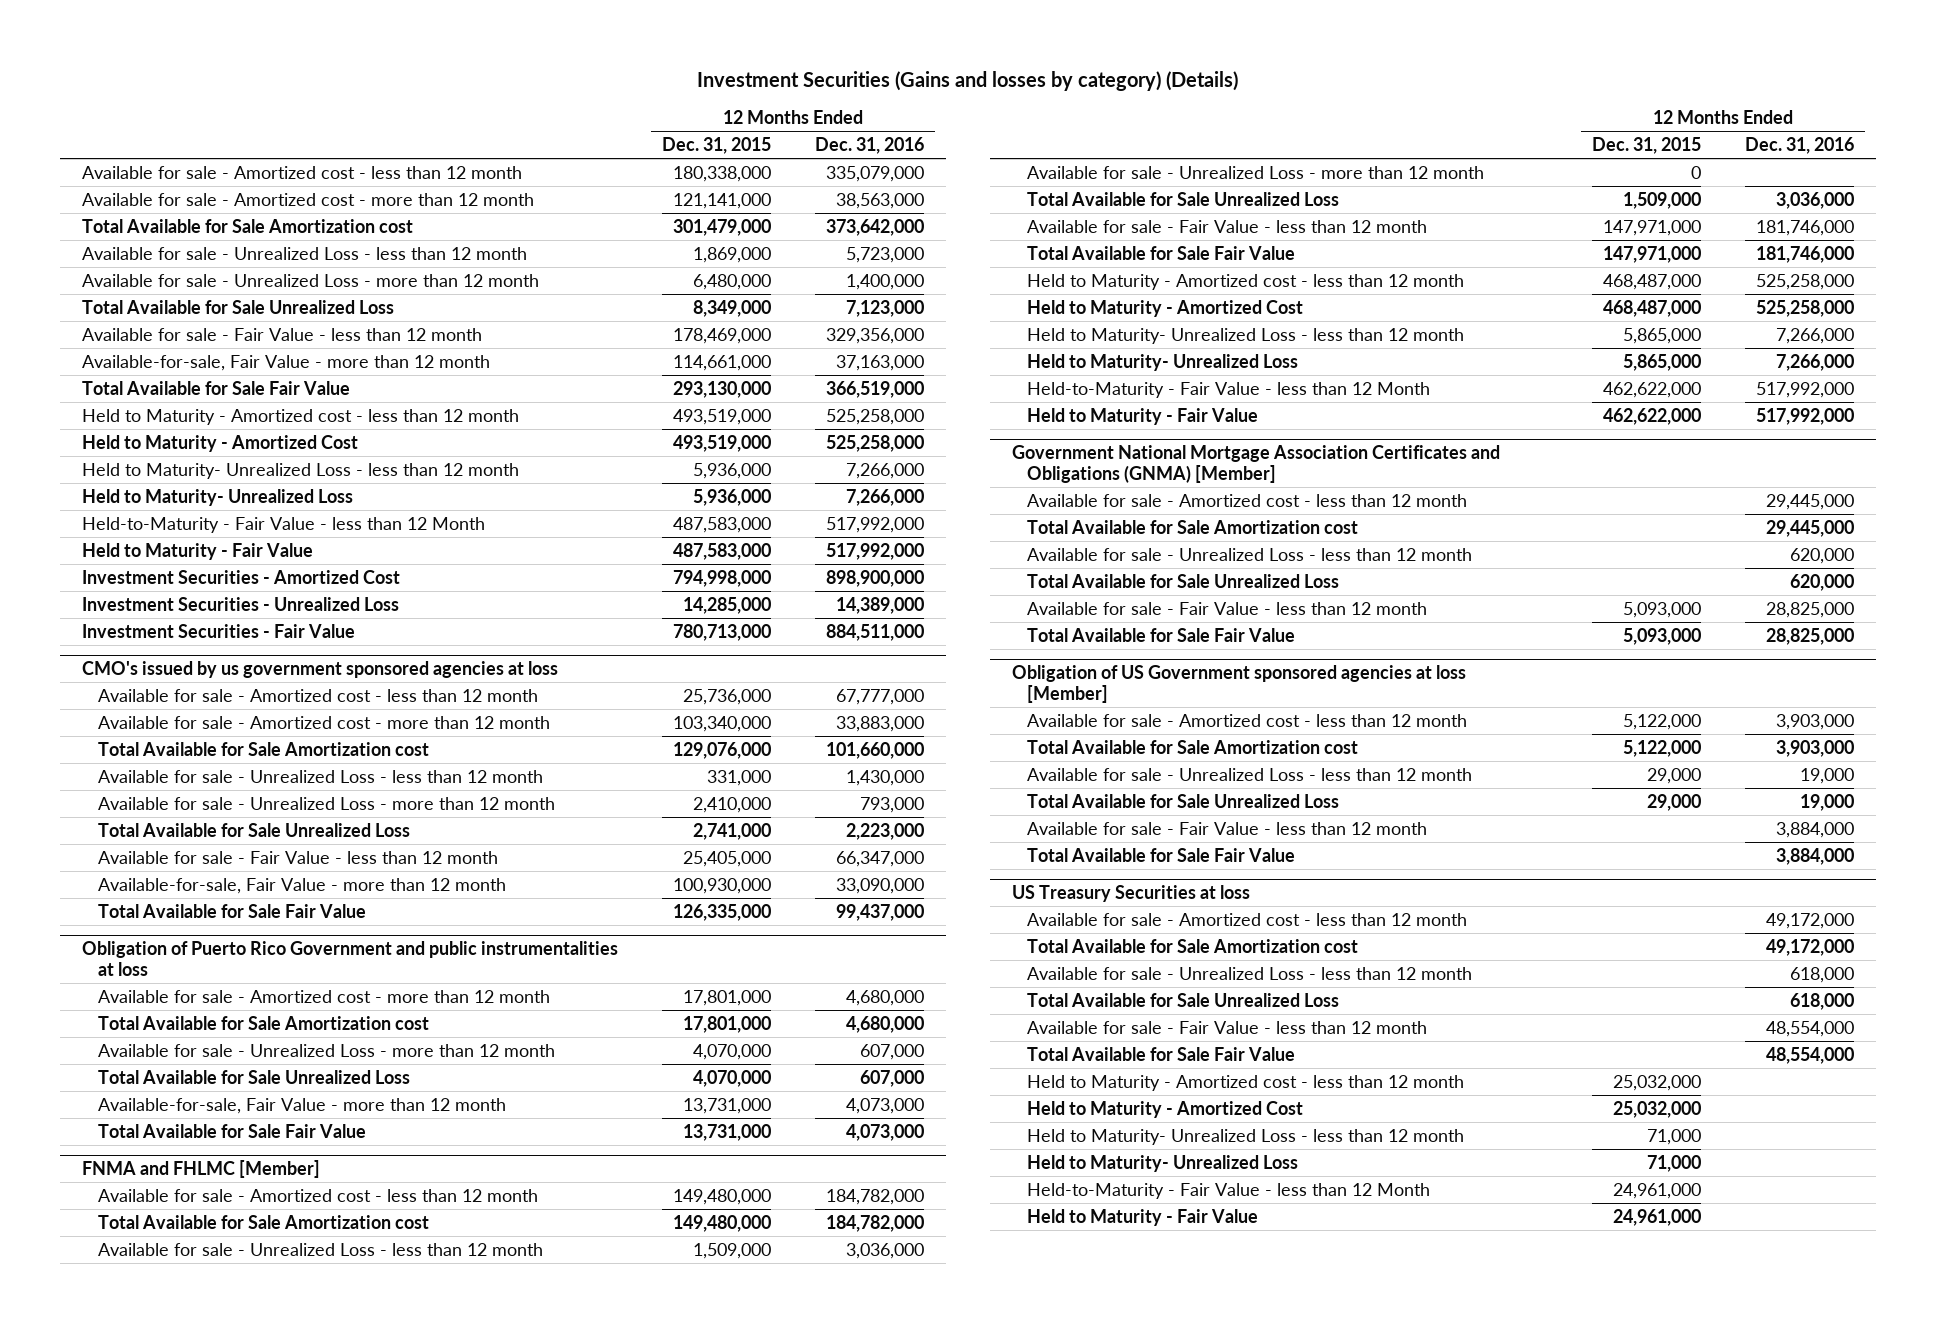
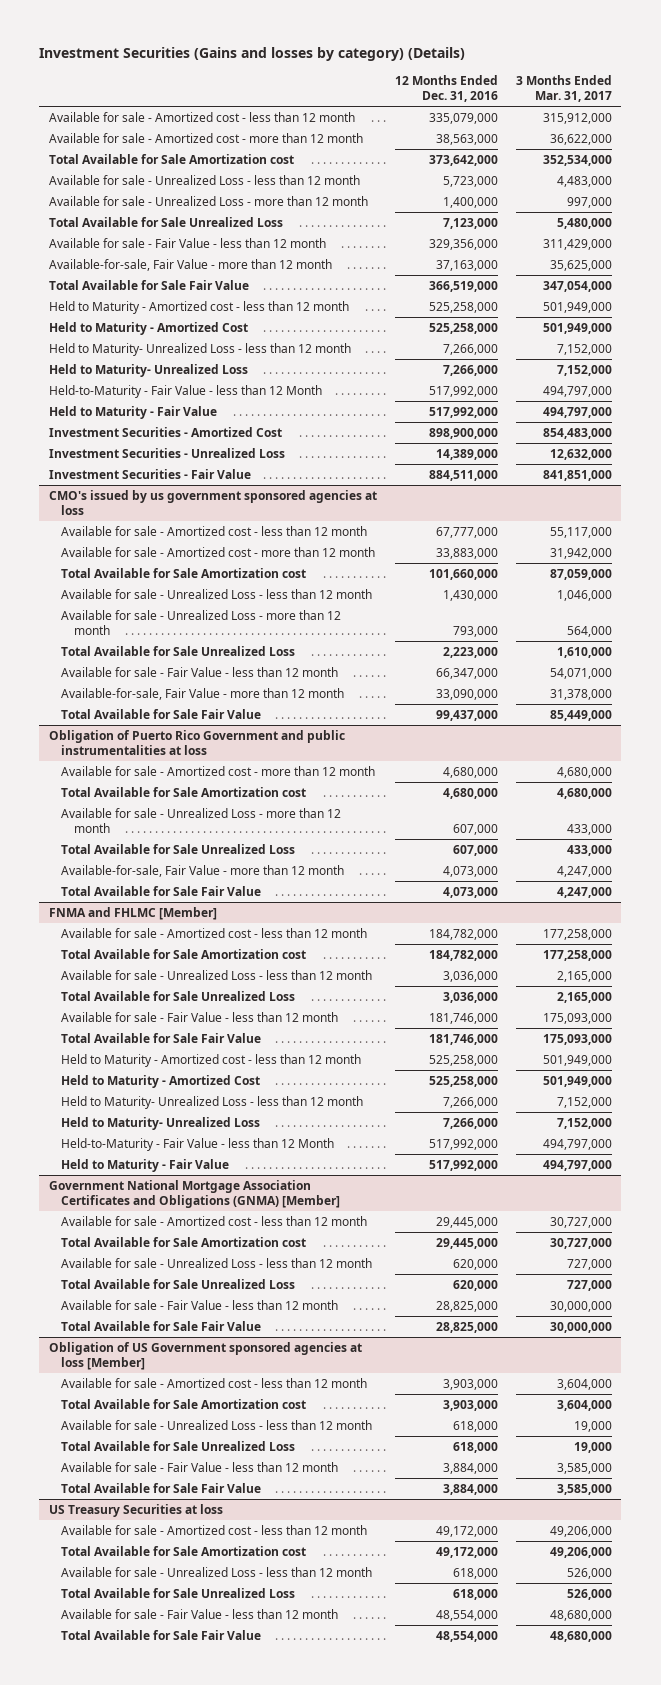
- | 12 Months Ended Dec. 31, 2015 | 12 Months Ended Dec. 31, 2016
+ | 12 Months Ended Dec. 31, 2016 | 3 Months Ended Mar. 31, 2017
@ FNMA and FHLMC [Member]
- Available for sale - Unrealized Loss - more than 12 month | 0 |
@ Obligation of US Government sponsored agencies at loss [Member]
- Available for sale - Unrealized Loss - less than 12 month | 29,000 | 19,000
- Total Available for Sale Unrealized Loss | 29,000 | 19,000
+ Available for sale - Unrealized Loss - less than 12 month | 618,000 | 19,000
+ Total Available for Sale Unrealized Loss | 618,000 | 19,000
@ US Treasury Securities at loss
- Held to Maturity - Amortized cost - less than 12 month | 25,032,000 |
- Held to Maturity - Amortized Cost | 25,032,000 |
- Held to Maturity- Unrealized Loss - less than 12 month | 71,000 |
- Held to Maturity- Unrealized Loss | 71,000 |
- Held-to-Maturity - Fair Value - less than 12 Month | 24,961,000 |
- Held to Maturity - Fair Value | 24,961,000 |

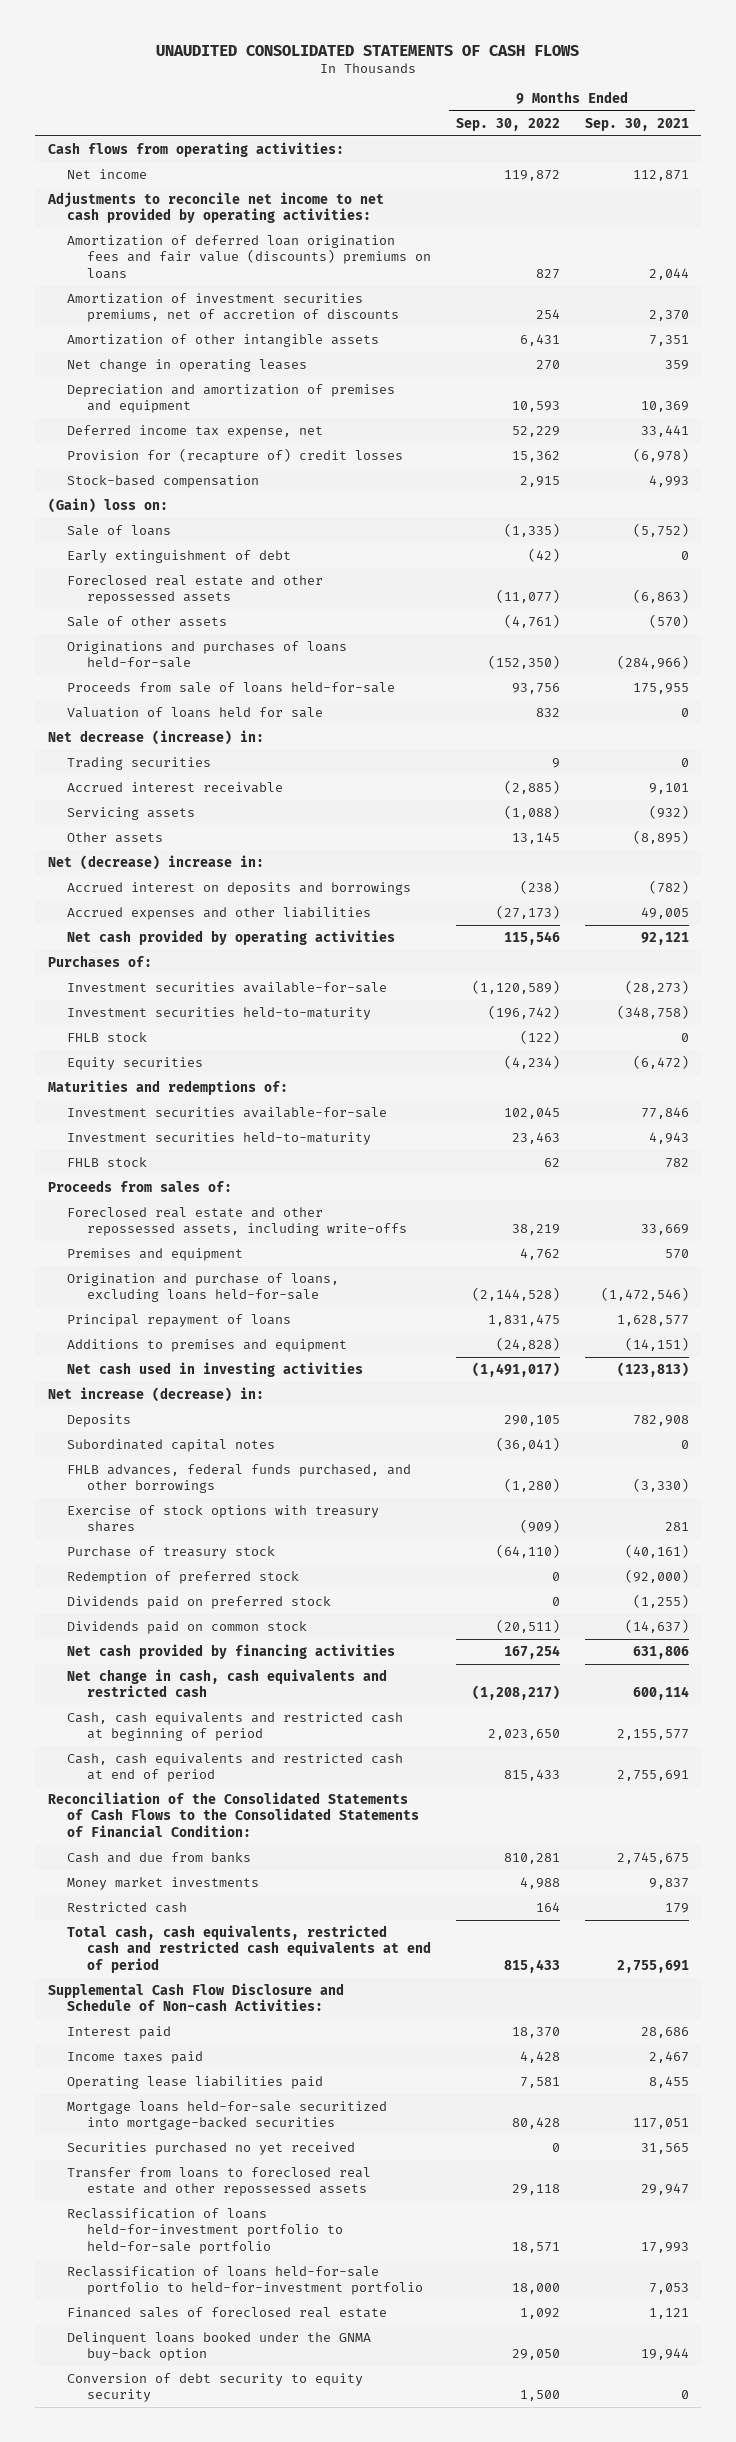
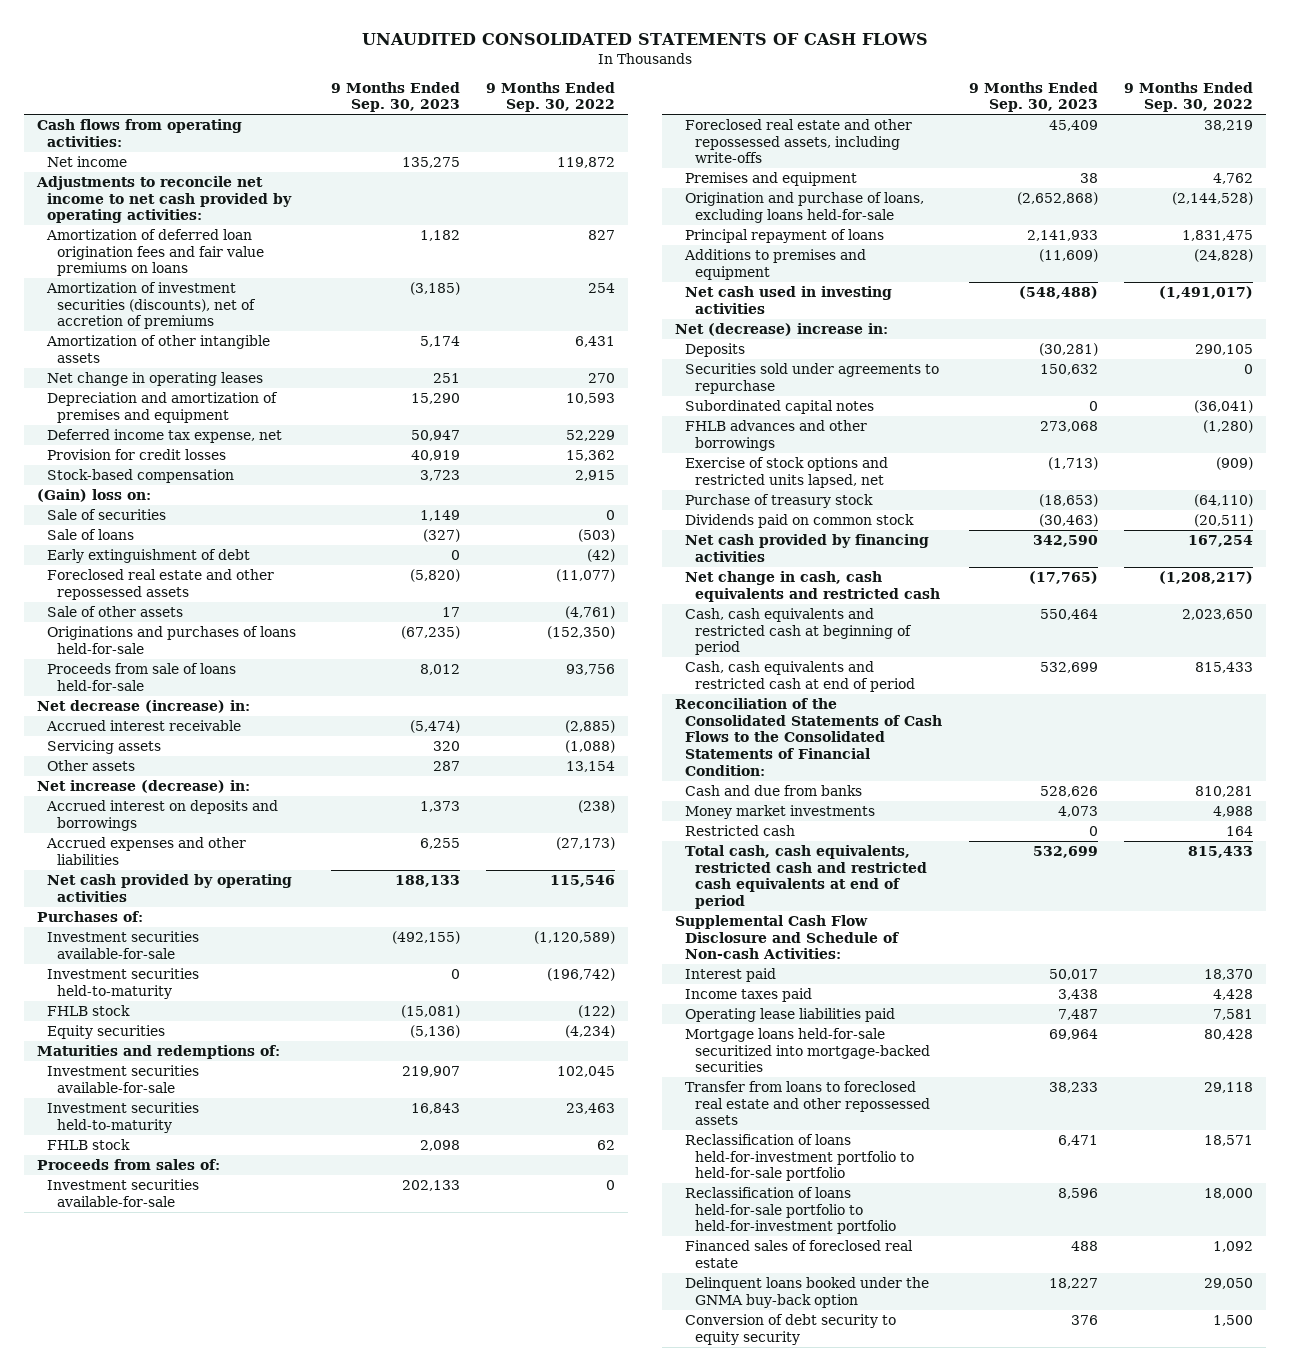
- | 9 Months Ended Sep. 30, 2022 | 9 Months Ended Sep. 30, 2021
+ | 9 Months Ended Sep. 30, 2023 | 9 Months Ended Sep. 30, 2022
- Amortization of deferred loan origination fees and fair value (discounts) premiums on loans | 827 | 2,044
- Amortization of investment securities premiums, net of accretion of discounts | 254 | 2,370
+ Amortization of deferred loan origination fees and fair value premiums on loans | 1,182 | 827
+ Amortization of investment securities (discounts), net of accretion of premiums | (3,185) | 254
- Provision for (recapture of) credit losses | 15,362 | (6,978)
+ Provision for credit losses | 40,919 | 15,362
- Sale of loans | (1,335) | (5,752)
+ Sale of securities | 1,149 | 0
+ Sale of loans | (327) | (503)
- Valuation of loans held for sale | 832 | 0
- Trading securities | 9 | 0
- Other assets | 13,145 | (8,895)
+ Other assets | 287 | 13,154
moved up: Net increase (decrease) in:
+ Investment securities available-for-sale | 202,133 | 0
moved down: Net (decrease) increase in:
+ Securities sold under agreements to repurchase | 150,632 | 0
- FHLB advances, federal funds purchased, and other borrowings | (1,280) | (3,330)
- Exercise of stock options with treasury shares | (909) | 281
+ FHLB advances and other borrowings | 273,068 | (1,280)
+ Exercise of stock options and restricted units lapsed, net | (1,713) | (909)
- Redemption of preferred stock | 0 | (92,000)
- Dividends paid on preferred stock | 0 | (1,255)
- Securities purchased no yet received | 0 | 31,565

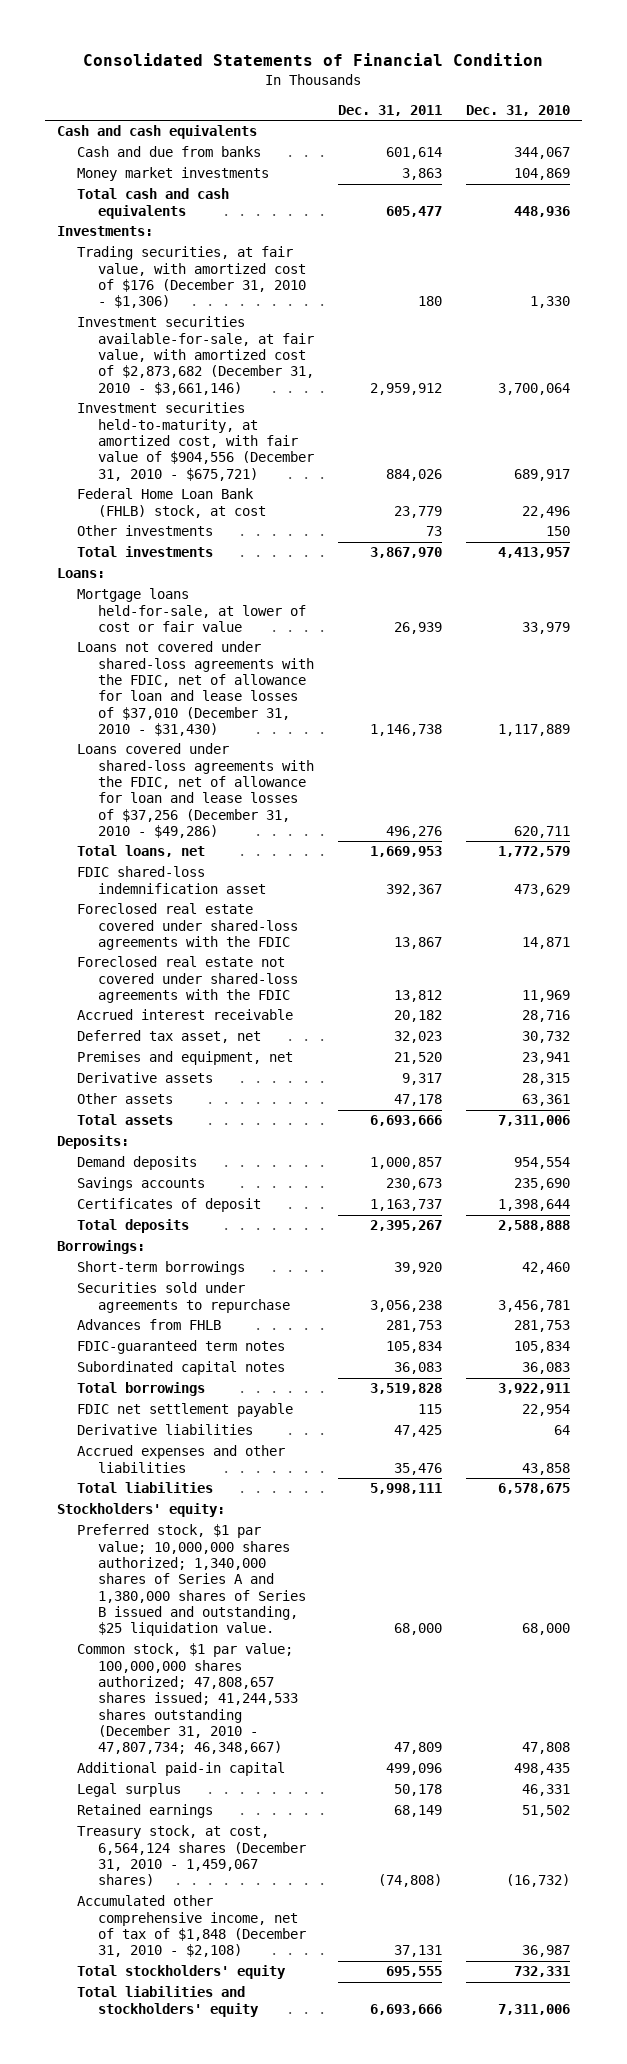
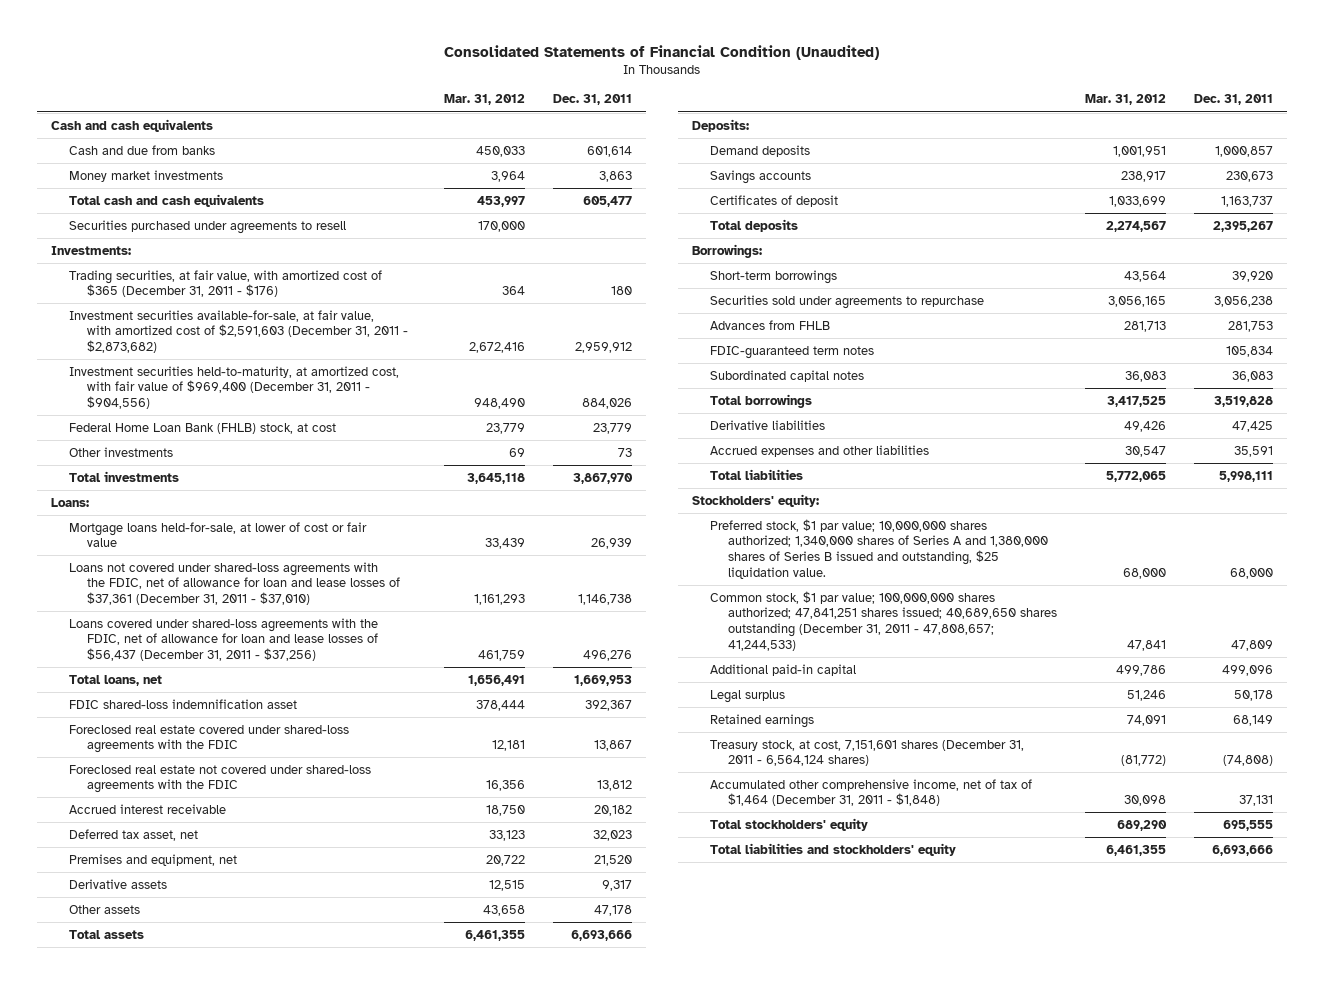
- Consolidated Statements of Financial Condition
+ Consolidated Statements of Financial Condition (Unaudited)
- | Dec. 31, 2011 | Dec. 31, 2010
+ | Mar. 31, 2012 | Dec. 31, 2011
+ Securities purchased under agreements to resell | 170,000 |
- Trading securities, at fair value, with amortized cost of $176 (December 31, 2010 - $1,306) | 180 | 1,330
- Investment securities available-for-sale, at fair value, with amortized cost of $2,873,682 (December 31, 2010 - $3,661,146) | 2,959,912 | 3,700,064
- Investment securities held-to-maturity, at amortized cost, with fair value of $904,556 (December 31, 2010 - $675,721) | 884,026 | 689,917
+ Trading securities, at fair value, with amortized cost of $365 (December 31, 2011 - $176) | 364 | 180
+ Investment securities available-for-sale, at fair value, with amortized cost of $2,591,603 (December 31, 2011 - $2,873,682) | 2,672,416 | 2,959,912
+ Investment securities held-to-maturity, at amortized cost, with fair value of $969,400 (December 31, 2011 - $904,556) | 948,490 | 884,026
- Loans not covered under shared-loss agreements with the FDIC, net of allowance for loan and lease losses of $37,010 (December 31, 2010 - $31,430) | 1,146,738 | 1,117,889
- Loans covered under shared-loss agreements with the FDIC, net of allowance for loan and lease losses of $37,256 (December 31, 2010 - $49,286) | 496,276 | 620,711
+ Loans not covered under shared-loss agreements with the FDIC, net of allowance for loan and lease losses of $37,361 (December 31, 2011 - $37,010) | 1,161,293 | 1,146,738
+ Loans covered under shared-loss agreements with the FDIC, net of allowance for loan and lease losses of $56,437 (December 31, 2011 - $37,256) | 461,759 | 496,276
- FDIC net settlement payable | 115 | 22,954
- Accrued expenses and other liabilities | 35,476 | 43,858
+ Accrued expenses and other liabilities | 30,547 | 35,591
- Common stock, $1 par value; 100,000,000 shares authorized; 47,808,657 shares issued; 41,244,533 shares outstanding (December 31, 2010 - 47,807,734; 46,348,667) | 47,809 | 47,808
+ Common stock, $1 par value; 100,000,000 shares authorized; 47,841,251 shares issued; 40,689,650 shares outstanding (December 31, 2011 - 47,808,657; 41,244,533) | 47,841 | 47,809
- Treasury stock, at cost, 6,564,124 shares (December 31, 2010 - 1,459,067 shares) | (74,808) | (16,732)
- Accumulated other comprehensive income, net of tax of $1,848 (December 31, 2010 - $2,108) | 37,131 | 36,987
+ Treasury stock, at cost, 7,151,601 shares (December 31, 2011 - 6,564,124 shares) | (81,772) | (74,808)
+ Accumulated other comprehensive income, net of tax of $1,464 (December 31, 2011 - $1,848) | 30,098 | 37,131

